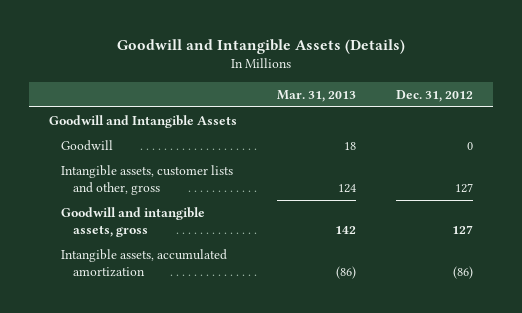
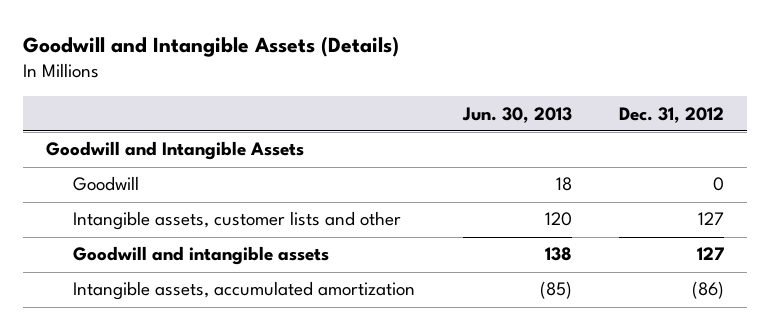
- | Mar. 31, 2013 | Dec. 31, 2012
+ | Jun. 30, 2013 | Dec. 31, 2012
- Intangible assets, customer lists and other, gross | 124 | 127
- Goodwill and intangible assets, gross | 142 | 127
+ Intangible assets, customer lists and other | 120 | 127
+ Goodwill and intangible assets | 138 | 127

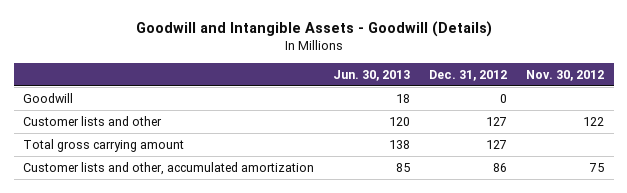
- Goodwill and Intangible Assets (Details)
+ Goodwill and Intangible Assets - Goodwill (Details)
- | Jun. 30, 2013 | Dec. 31, 2012
+ | Jun. 30, 2013 | Dec. 31, 2012 | Nov. 30, 2012
- Goodwill and Intangible Assets
- Intangible assets, customer lists and other | 120 | 127
- Goodwill and intangible assets | 138 | 127
- Intangible assets, accumulated amortization | (85) | (86)
+ Customer lists and other | 120 | 127 | 122
+ Total gross carrying amount | 138 | 127 |
+ Customer lists and other, accumulated amortization | 85 | 86 | 75

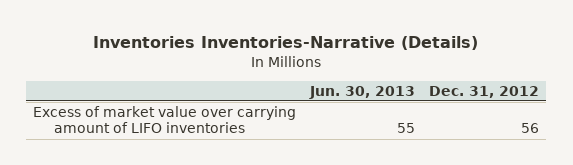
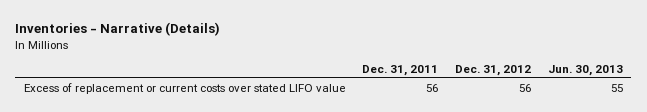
- Inventories Inventories-Narrative (Details)
+ Inventories - Narrative (Details)
- | Jun. 30, 2013 | Dec. 31, 2012
+ | Dec. 31, 2011 | Dec. 31, 2012 | Jun. 30, 2013
- Excess of market value over carrying amount of LIFO inventories | 55 | 56
+ Excess of replacement or current costs over stated LIFO value | 56 | 56 | 55

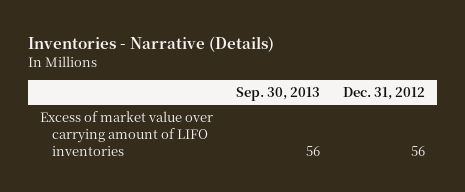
- | Dec. 31, 2011 | Dec. 31, 2012 | Jun. 30, 2013
+ | Sep. 30, 2013 | Dec. 31, 2012
- Excess of replacement or current costs over stated LIFO value | 56 | 56 | 55
+ Excess of market value over carrying amount of LIFO inventories | 56 | 56

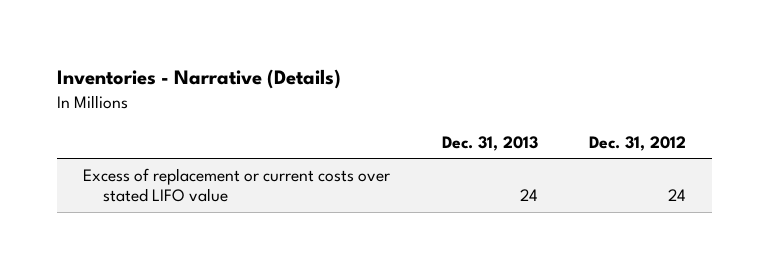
- | Sep. 30, 2013 | Dec. 31, 2012
+ | Dec. 31, 2013 | Dec. 31, 2012
- Excess of market value over carrying amount of LIFO inventories | 56 | 56
+ Excess of replacement or current costs over stated LIFO value | 24 | 24

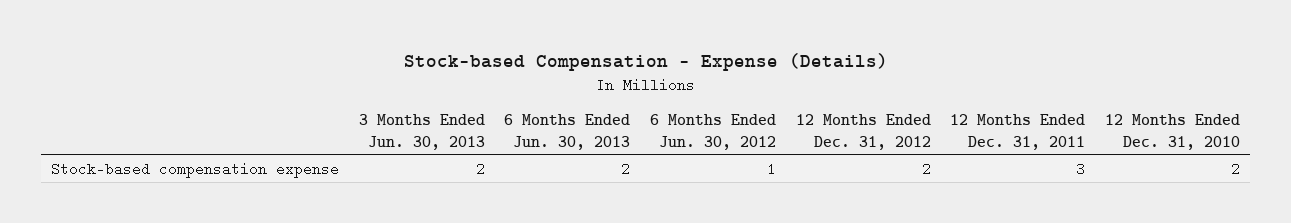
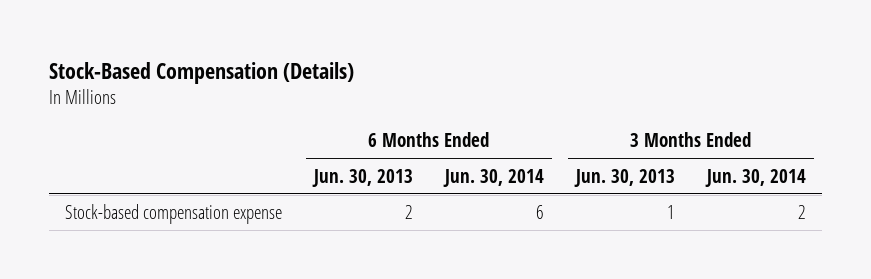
- Stock-based Compensation - Expense (Details)
+ Stock-Based Compensation (Details)
- | 3 Months Ended Jun. 30, 2013 | 6 Months Ended Jun. 30, 2013 | 6 Months Ended Jun. 30, 2012 | 12 Months Ended Dec. 31, 2012 | 12 Months Ended Dec. 31, 2011 | 12 Months Ended Dec. 31, 2010
+ | 6 Months Ended Jun. 30, 2013 | 6 Months Ended Jun. 30, 2014 | 3 Months Ended Jun. 30, 2013 | 3 Months Ended Jun. 30, 2014
- Stock-based compensation expense | 2 | 2 | 1 | 2 | 3 | 2
+ Stock-based compensation expense | 2 | 6 | 1 | 2

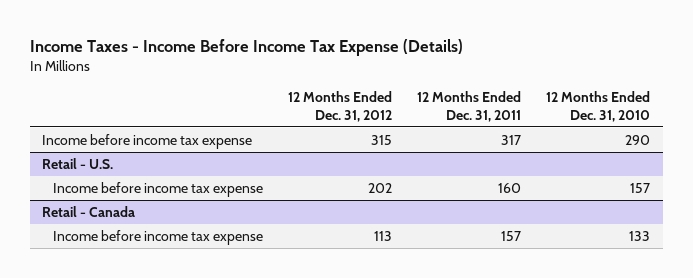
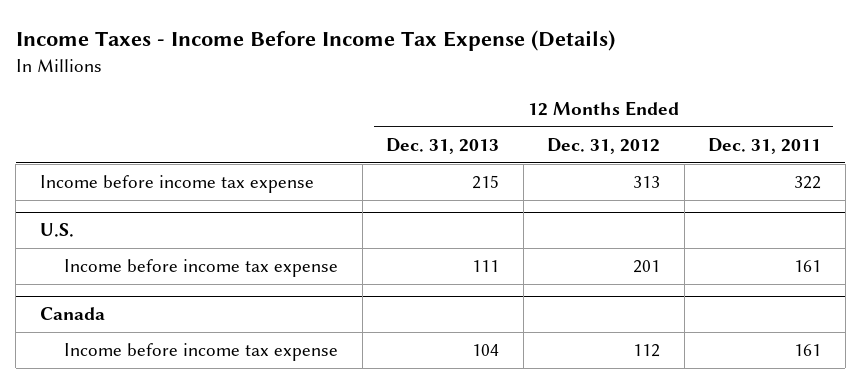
- | 12 Months Ended Dec. 31, 2012 | 12 Months Ended Dec. 31, 2011 | 12 Months Ended Dec. 31, 2010
+ | 12 Months Ended Dec. 31, 2013 | 12 Months Ended Dec. 31, 2012 | 12 Months Ended Dec. 31, 2011
- Income before income tax expense | 315 | 317 | 290
- Retail - U.S.
- Income before income tax expense | 202 | 160 | 157
- Retail - Canada
- Income before income tax expense | 113 | 157 | 133
+ Income before income tax expense | 215 | 313 | 322
+ U.S.
+ Income before income tax expense | 111 | 201 | 161
+ Canada
+ Income before income tax expense | 104 | 112 | 161

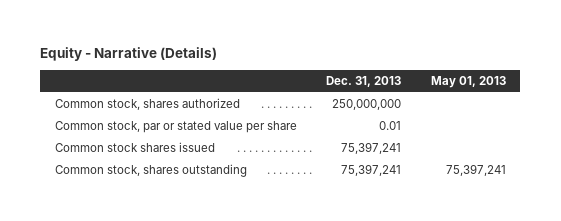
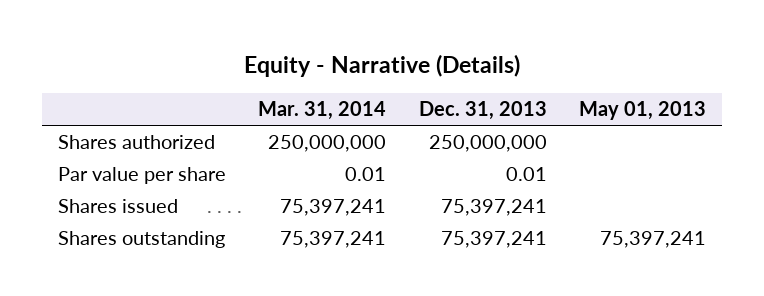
- | Dec. 31, 2013 | May 01, 2013
+ | Mar. 31, 2014 | Dec. 31, 2013 | May 01, 2013
- Common stock, shares authorized | 250,000,000 |
- Common stock, par or stated value per share | 0.01 |
- Common stock shares issued | 75,397,241 |
- Common stock, shares outstanding | 75,397,241 | 75,397,241
+ Shares authorized | 250,000,000 | 250,000,000 |
+ Par value per share | 0.01 | 0.01 |
+ Shares issued | 75,397,241 | 75,397,241 |
+ Shares outstanding | 75,397,241 | 75,397,241 | 75,397,241

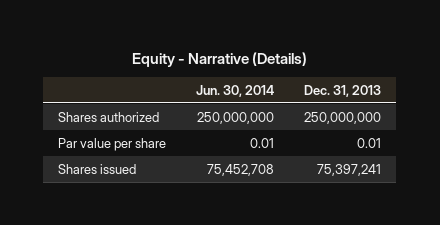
- | Mar. 31, 2014 | Dec. 31, 2013 | May 01, 2013
+ | Jun. 30, 2014 | Dec. 31, 2013
- Shares outstanding | 75,397,241 | 75,397,241 | 75,397,241

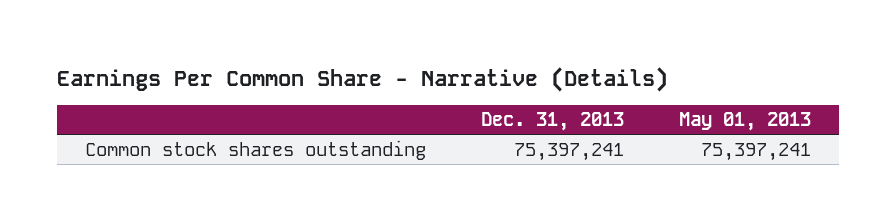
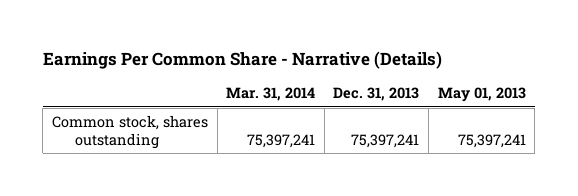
- | Dec. 31, 2013 | May 01, 2013
+ | Mar. 31, 2014 | Dec. 31, 2013 | May 01, 2013
- Common stock shares outstanding | 75,397,241 | 75,397,241
+ Common stock, shares outstanding | 75,397,241 | 75,397,241 | 75,397,241

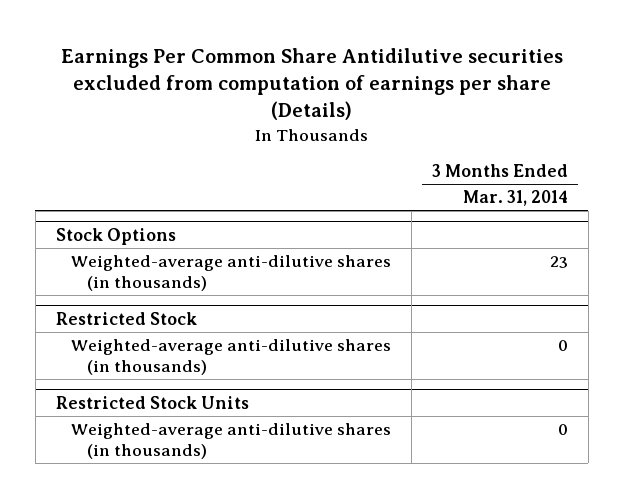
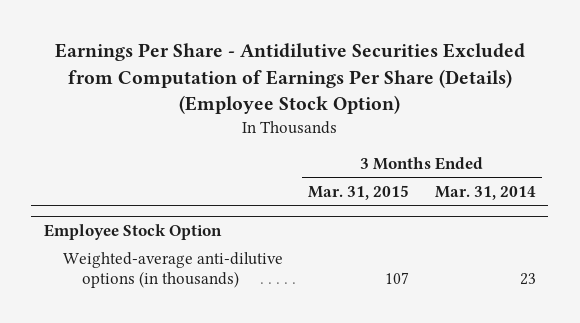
- Earnings Per Common Share Antidilutive securities excluded from computation of earnings per share (Details)
+ Earnings Per Share - Antidilutive Securities Excluded from Computation of Earnings Per Share (Details) (Employee Stock Option)
- | 3 Months Ended Mar. 31, 2014
+ | 3 Months Ended Mar. 31, 2015 | 3 Months Ended Mar. 31, 2014
- Stock Options
- Weighted-average anti-dilutive shares (in thousands) | 23
- Restricted Stock
- Weighted-average anti-dilutive shares (in thousands) | 0
- Restricted Stock Units
- Weighted-average anti-dilutive shares (in thousands) | 0
+ Employee Stock Option
+ Weighted-average anti-dilutive options (in thousands) | 107 | 23

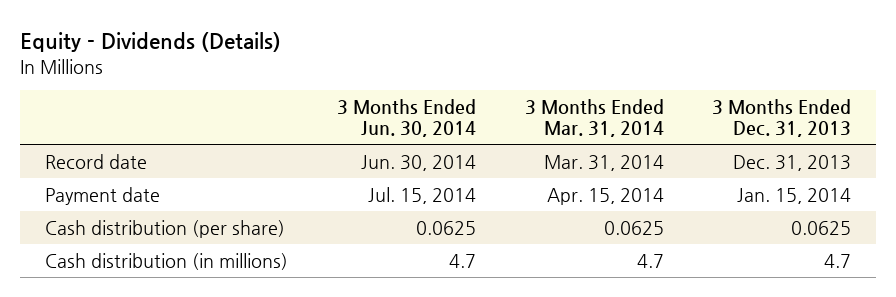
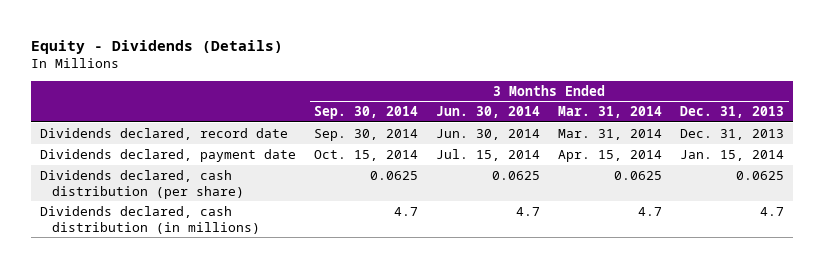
- | 3 Months Ended Jun. 30, 2014 | 3 Months Ended Mar. 31, 2014 | 3 Months Ended Dec. 31, 2013
+ | 3 Months Ended Sep. 30, 2014 | 3 Months Ended Jun. 30, 2014 | 3 Months Ended Mar. 31, 2014 | 3 Months Ended Dec. 31, 2013
- Record date | Jun. 30, 2014 | Mar. 31, 2014 | Dec. 31, 2013
- Payment date | Jul. 15, 2014 | Apr. 15, 2014 | Jan. 15, 2014
- Cash distribution (per share) | 0.0625 | 0.0625 | 0.0625
- Cash distribution (in millions) | 4.7 | 4.7 | 4.7
+ Dividends declared, record date | Sep. 30, 2014 | Jun. 30, 2014 | Mar. 31, 2014 | Dec. 31, 2013
+ Dividends declared, payment date | Oct. 15, 2014 | Jul. 15, 2014 | Apr. 15, 2014 | Jan. 15, 2014
+ Dividends declared, cash distribution (per share) | 0.0625 | 0.0625 | 0.0625 | 0.0625
+ Dividends declared, cash distribution (in millions) | 4.7 | 4.7 | 4.7 | 4.7

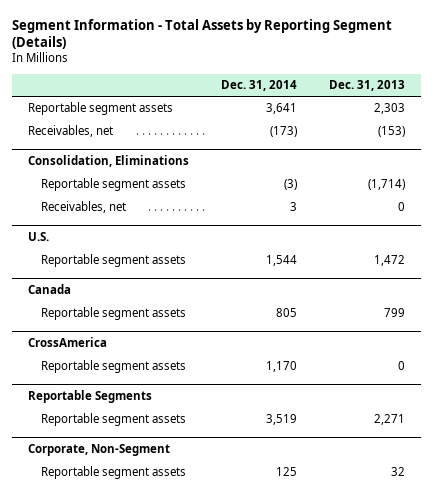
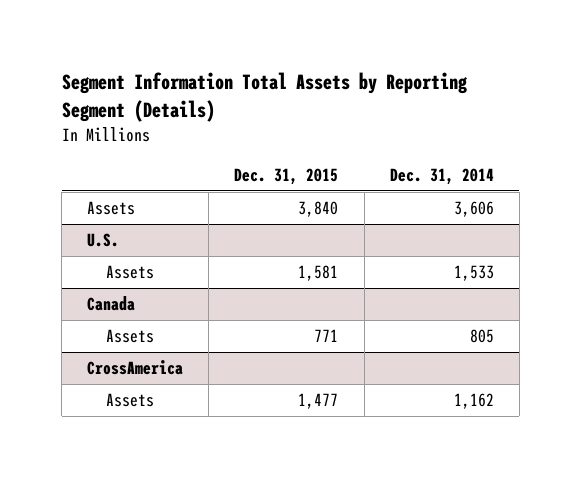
- Segment Information - Total Assets by Reporting Segment (Details)
+ Segment Information Total Assets by Reporting Segment (Details)
- | Dec. 31, 2014 | Dec. 31, 2013
+ | Dec. 31, 2015 | Dec. 31, 2014
- Reportable segment assets | 3,641 | 2,303
- Receivables, net | (173) | (153)
- Consolidation, Eliminations
- Reportable segment assets | (3) | (1,714)
- Receivables, net | 3 | 0
+ Assets | 3,840 | 3,606
@ U.S.
- Reportable segment assets | 1,544 | 1,472
+ Assets | 1,581 | 1,533
@ Canada
- Reportable segment assets | 805 | 799
+ Assets | 771 | 805
@ CrossAmerica
- Reportable segment assets | 1,170 | 0
- Reportable Segments
- Reportable segment assets | 3,519 | 2,271
- Corporate, Non-Segment
- Reportable segment assets | 125 | 32
@ CrossAmerica
+ Assets | 1,477 | 1,162

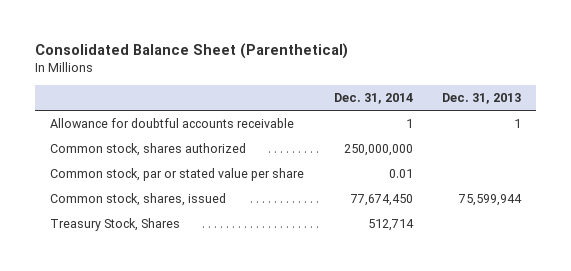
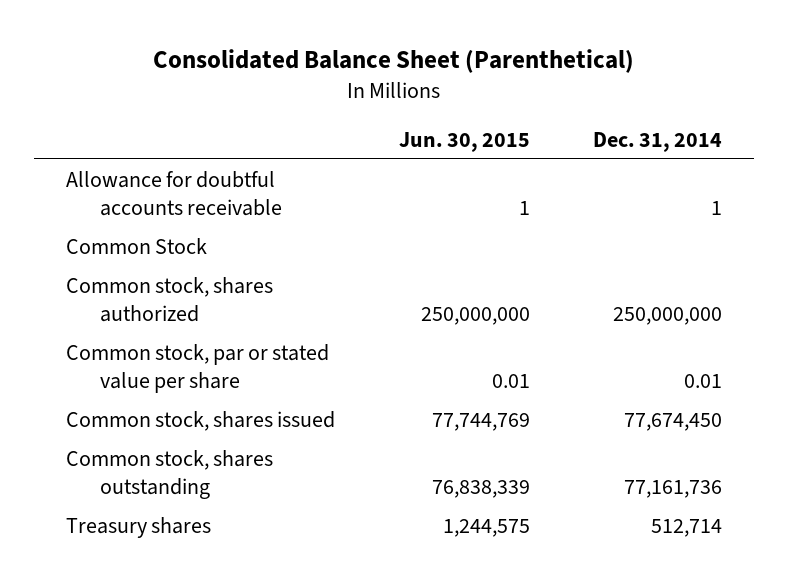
- | Dec. 31, 2014 | Dec. 31, 2013
+ | Jun. 30, 2015 | Dec. 31, 2014
+ Common Stock
- Common stock, shares, issued | 77,674,450 | 75,599,944
- Treasury Stock, Shares | 512,714 |
+ Common stock, shares issued | 77,744,769 | 77,674,450
+ Common stock, shares outstanding | 76,838,339 | 77,161,736
+ Treasury shares | 1,244,575 | 512,714

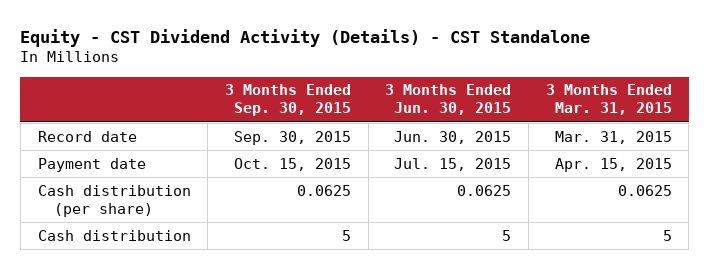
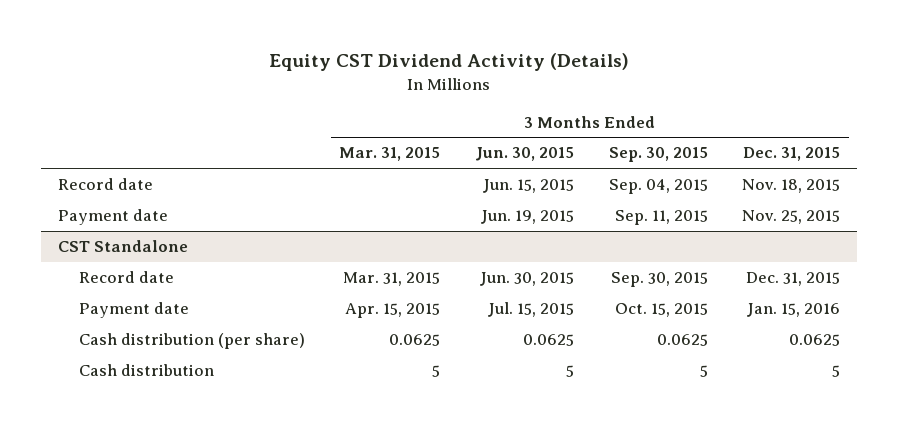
- Equity - CST Dividend Activity (Details) - CST Standalone
+ Equity CST Dividend Activity (Details)
- | 3 Months Ended Sep. 30, 2015 | 3 Months Ended Jun. 30, 2015 | 3 Months Ended Mar. 31, 2015
+ | 3 Months Ended Mar. 31, 2015 | 3 Months Ended Jun. 30, 2015 | 3 Months Ended Sep. 30, 2015 | 3 Months Ended Dec. 31, 2015
+ Record date | | Jun. 15, 2015 | Sep. 04, 2015 | Nov. 18, 2015
+ Payment date | | Jun. 19, 2015 | Sep. 11, 2015 | Nov. 25, 2015
+ CST Standalone

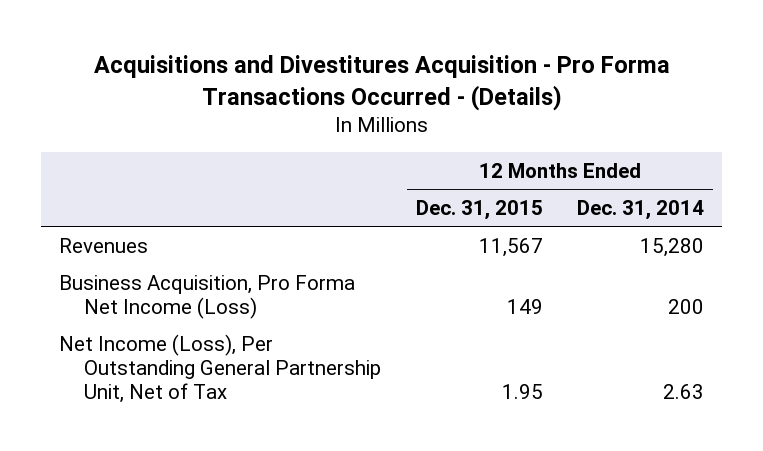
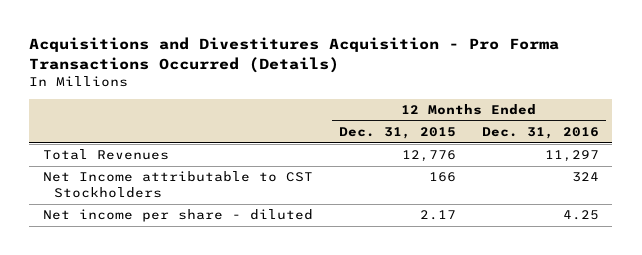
- Acquisitions and Divestitures Acquisition - Pro Forma Transactions Occurred - (Details)
+ Acquisitions and Divestitures Acquisition - Pro Forma Transactions Occurred (Details)
- | 12 Months Ended Dec. 31, 2015 | 12 Months Ended Dec. 31, 2014
+ | 12 Months Ended Dec. 31, 2015 | 12 Months Ended Dec. 31, 2016
- Revenues | 11,567 | 15,280
- Business Acquisition, Pro Forma Net Income (Loss) | 149 | 200
- Net Income (Loss), Per Outstanding General Partnership Unit, Net of Tax | 1.95 | 2.63
+ Total Revenues | 12,776 | 11,297
+ Net Income attributable to CST Stockholders | 166 | 324
+ Net income per share - diluted | 2.17 | 4.25

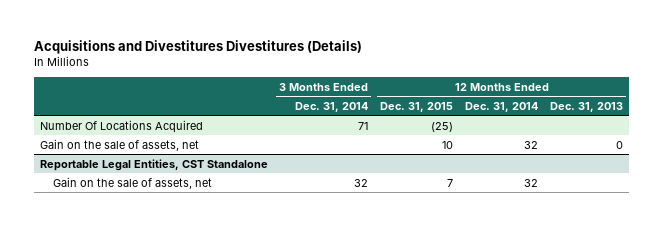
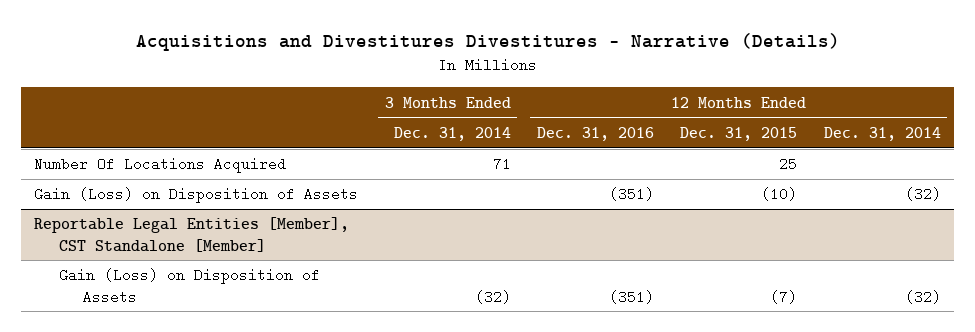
- Acquisitions and Divestitures Divestitures (Details)
+ Acquisitions and Divestitures Divestitures - Narrative (Details)
- | 3 Months Ended Dec. 31, 2014 | 12 Months Ended Dec. 31, 2015 | 12 Months Ended Dec. 31, 2014 | 12 Months Ended Dec. 31, 2013
+ | 3 Months Ended Dec. 31, 2014 | 12 Months Ended Dec. 31, 2016 | 12 Months Ended Dec. 31, 2015 | 12 Months Ended Dec. 31, 2014
- Number Of Locations Acquired | 71 | (25) | |
- Gain on the sale of assets, net | | 10 | 32 | 0
- Reportable Legal Entities, CST Standalone
- Gain on the sale of assets, net | 32 | 7 | 32 |
+ Number Of Locations Acquired | 71 | | 25 |
+ Gain (Loss) on Disposition of Assets | | (351) | (10) | (32)
+ Reportable Legal Entities [Member], CST Standalone [Member]
+ Gain (Loss) on Disposition of Assets | (32) | (351) | (7) | (32)

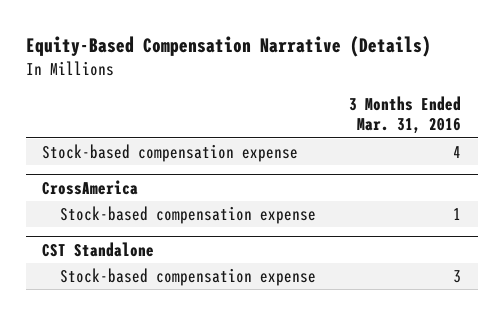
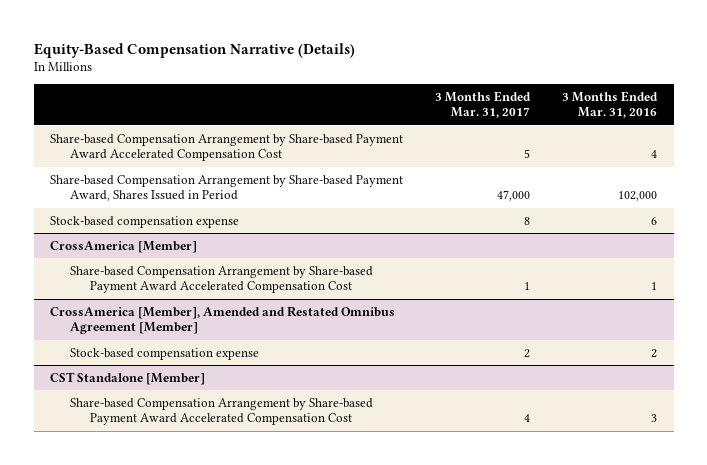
- | 3 Months Ended Mar. 31, 2016
+ | 3 Months Ended Mar. 31, 2017 | 3 Months Ended Mar. 31, 2016
- Stock-based compensation expense | 4
- CrossAmerica
- Stock-based compensation expense | 1
- CST Standalone
- Stock-based compensation expense | 3
+ Share-based Compensation Arrangement by Share-based Payment Award Accelerated Compensation Cost | 5 | 4
+ Share-based Compensation Arrangement by Share-based Payment Award, Shares Issued in Period | 47,000 | 102,000
+ Stock-based compensation expense | 8 | 6
+ CrossAmerica [Member]
+ Share-based Compensation Arrangement by Share-based Payment Award Accelerated Compensation Cost | 1 | 1
+ CrossAmerica [Member], Amended and Restated Omnibus Agreement [Member]
+ Stock-based compensation expense | 2 | 2
+ CST Standalone [Member]
+ Share-based Compensation Arrangement by Share-based Payment Award Accelerated Compensation Cost | 4 | 3

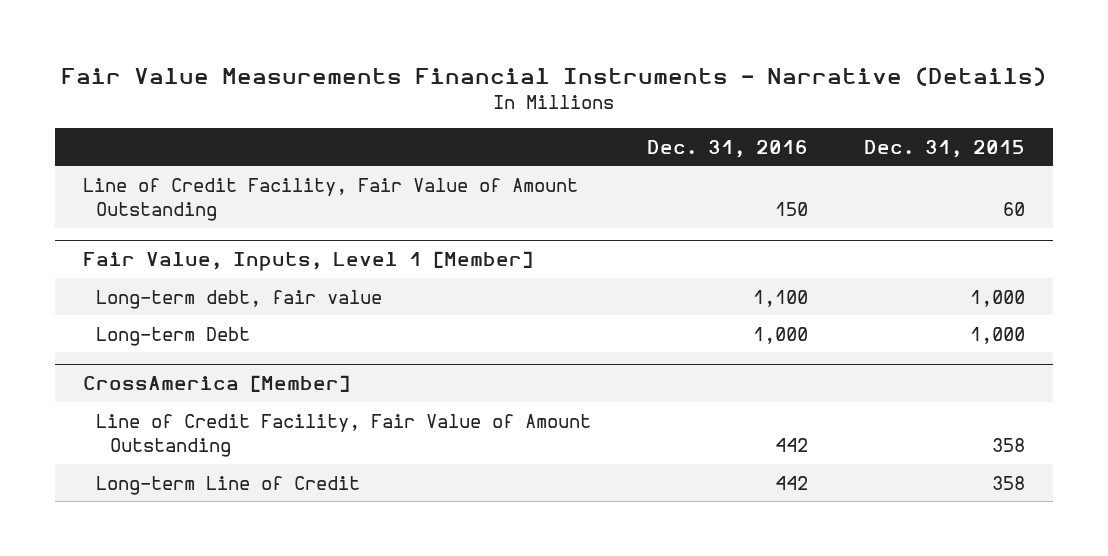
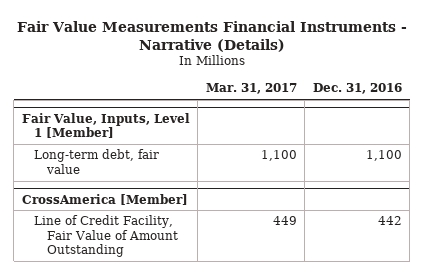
- | Dec. 31, 2016 | Dec. 31, 2015
+ | Mar. 31, 2017 | Dec. 31, 2016
- Line of Credit Facility, Fair Value of Amount Outstanding | 150 | 60
@ Fair Value, Inputs, Level 1 [Member]
- Long-term Debt | 1,000 | 1,000
@ CrossAmerica [Member]
- Long-term Line of Credit | 442 | 358

